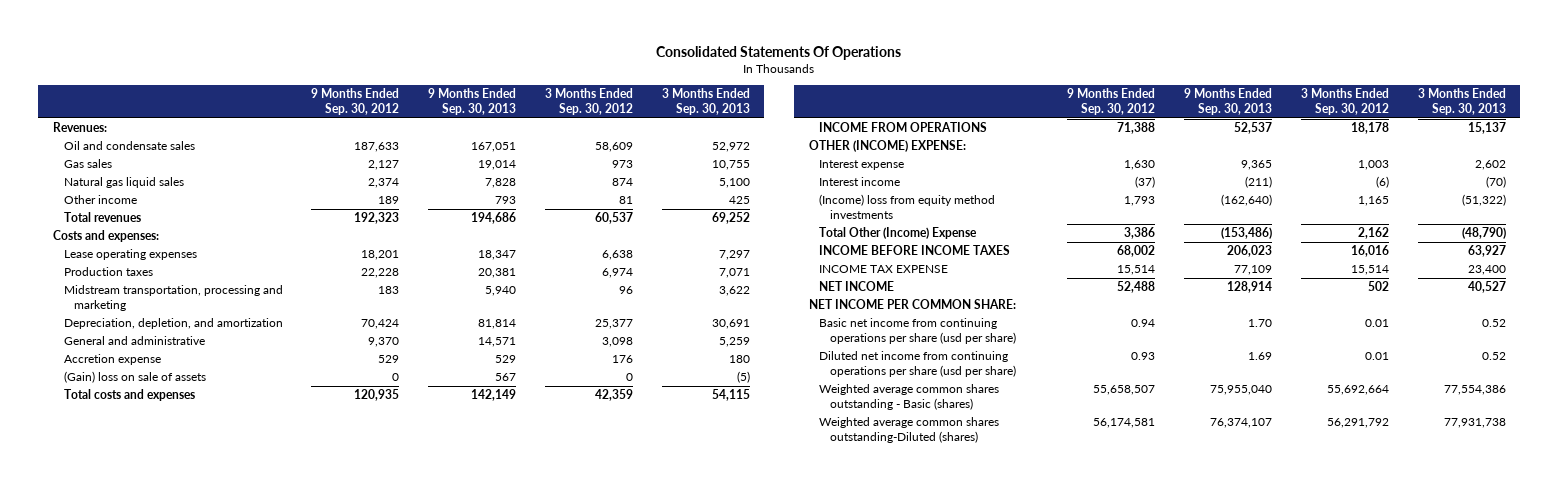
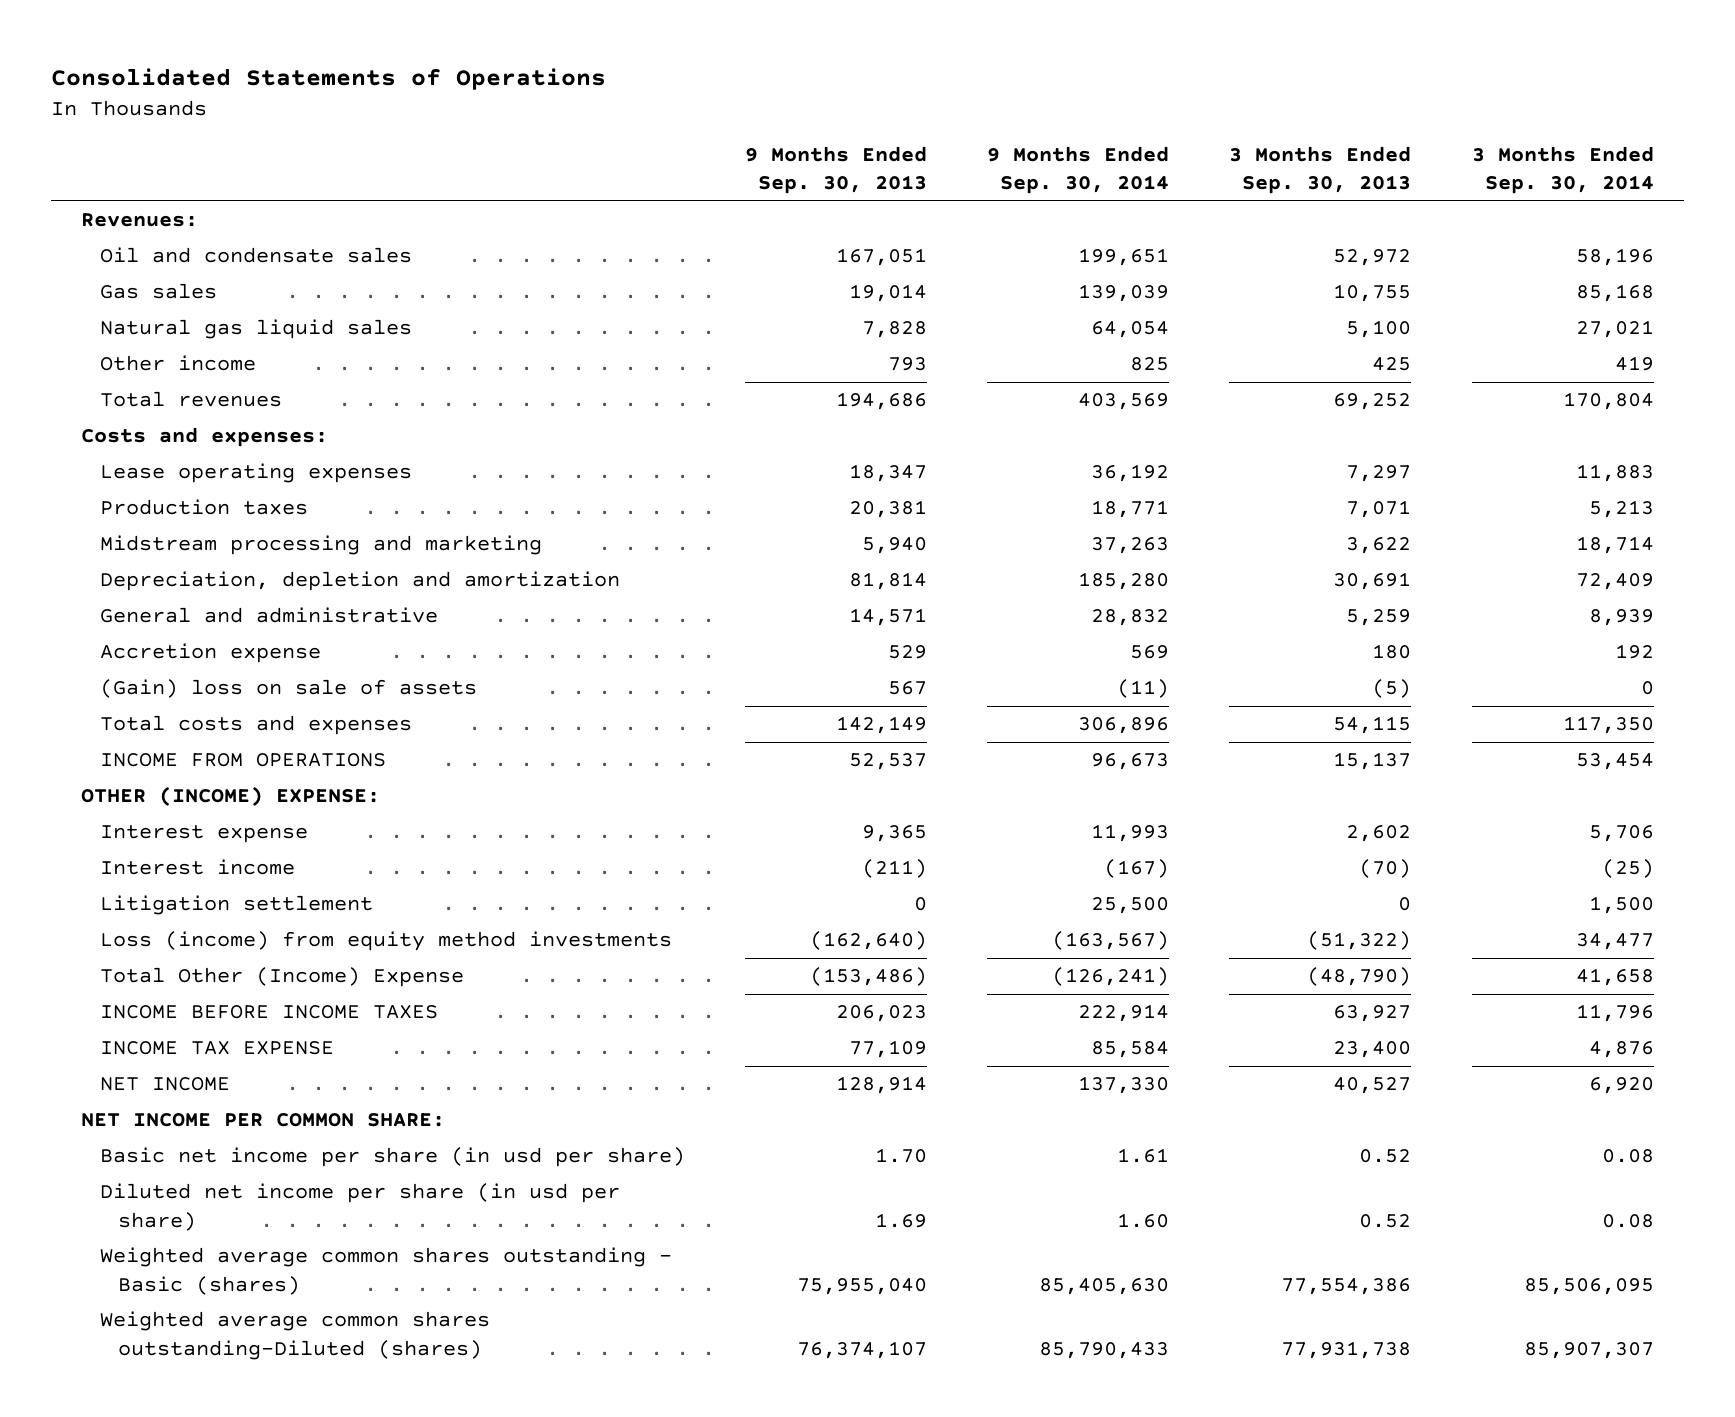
- Consolidated Statements Of Operations
+ Consolidated Statements of Operations
- | 9 Months Ended Sep. 30, 2012 | 9 Months Ended Sep. 30, 2013 | 3 Months Ended Sep. 30, 2012 | 3 Months Ended Sep. 30, 2013
+ | 9 Months Ended Sep. 30, 2013 | 9 Months Ended Sep. 30, 2014 | 3 Months Ended Sep. 30, 2013 | 3 Months Ended Sep. 30, 2014
- Midstream transportation, processing and marketing | 183 | 5,940 | 96 | 3,622
- Depreciation, depletion, and amortization | 70,424 | 81,814 | 25,377 | 30,691
+ Midstream processing and marketing | 5,940 | 37,263 | 3,622 | 18,714
+ Depreciation, depletion and amortization | 81,814 | 185,280 | 30,691 | 72,409
- (Income) loss from equity method investments | 1,793 | (162,640) | 1,165 | (51,322)
+ Litigation settlement | 0 | 25,500 | 0 | 1,500
+ Loss (income) from equity method investments | (162,640) | (163,567) | (51,322) | 34,477
- Basic net income from continuing operations per share (usd per share) | 0.94 | 1.70 | 0.01 | 0.52
- Diluted net income from continuing operations per share (usd per share) | 0.93 | 1.69 | 0.01 | 0.52
+ Basic net income per share (in usd per share) | 1.70 | 1.61 | 0.52 | 0.08
+ Diluted net income per share (in usd per share) | 1.69 | 1.60 | 0.52 | 0.08

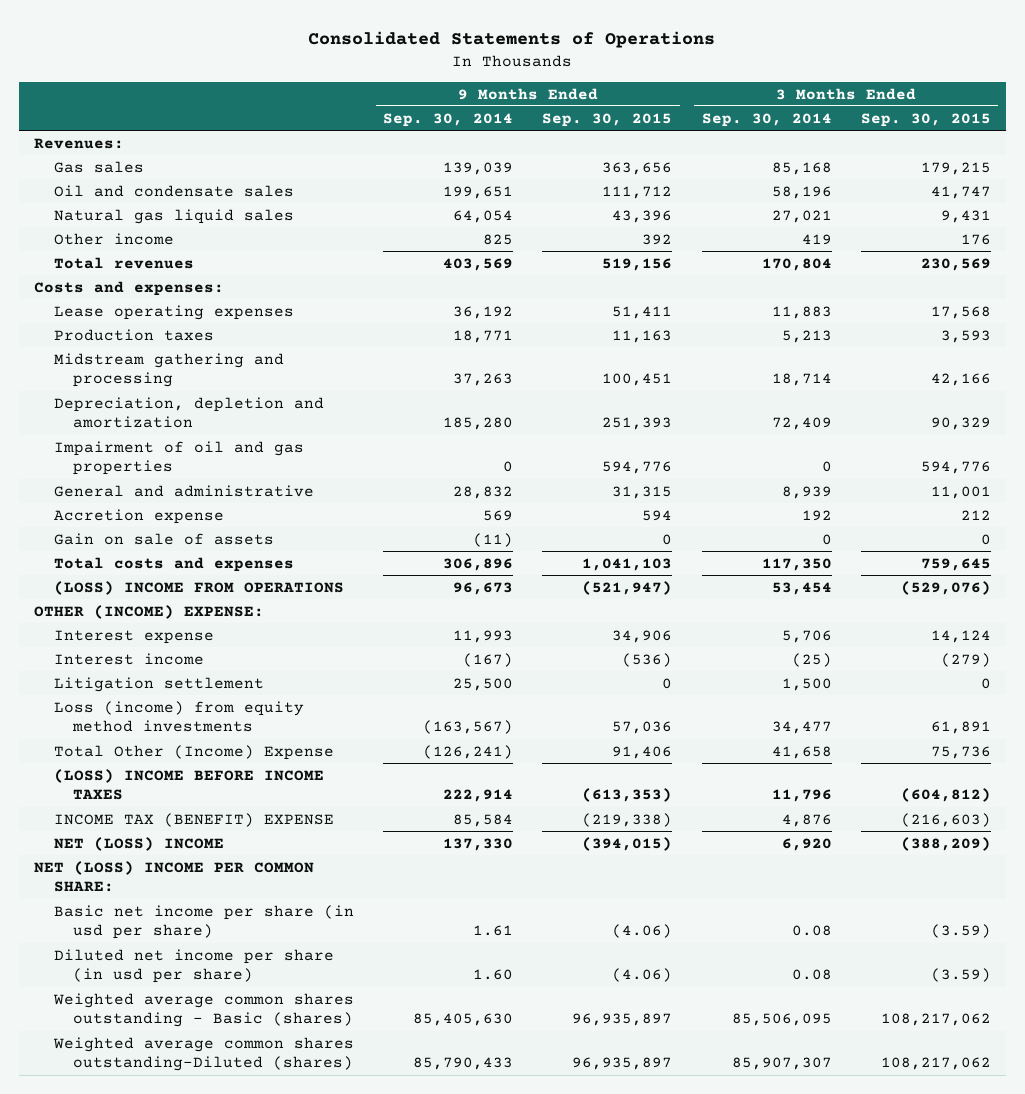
- | 9 Months Ended Sep. 30, 2013 | 9 Months Ended Sep. 30, 2014 | 3 Months Ended Sep. 30, 2013 | 3 Months Ended Sep. 30, 2014
+ | 9 Months Ended Sep. 30, 2014 | 9 Months Ended Sep. 30, 2015 | 3 Months Ended Sep. 30, 2014 | 3 Months Ended Sep. 30, 2015
moved down: Oil and condensate sales | 199,651 | 111,712 | 58,196 | 41,747
- Midstream processing and marketing | 5,940 | 37,263 | 3,622 | 18,714
+ Midstream gathering and processing | 37,263 | 100,451 | 18,714 | 42,166
+ Impairment of oil and gas properties | 0 | 594,776 | 0 | 594,776
- (Gain) loss on sale of assets | 567 | (11) | (5) | 0
+ Gain on sale of assets | (11) | 0 | 0 | 0
- INCOME FROM OPERATIONS | 52,537 | 96,673 | 15,137 | 53,454
+ (LOSS) INCOME FROM OPERATIONS | 96,673 | (521,947) | 53,454 | (529,076)
- INCOME BEFORE INCOME TAXES | 206,023 | 222,914 | 63,927 | 11,796
- INCOME TAX EXPENSE | 77,109 | 85,584 | 23,400 | 4,876
- NET INCOME | 128,914 | 137,330 | 40,527 | 6,920
- NET INCOME PER COMMON SHARE:
+ (LOSS) INCOME BEFORE INCOME TAXES | 222,914 | (613,353) | 11,796 | (604,812)
+ INCOME TAX (BENEFIT) EXPENSE | 85,584 | (219,338) | 4,876 | (216,603)
+ NET (LOSS) INCOME | 137,330 | (394,015) | 6,920 | (388,209)
+ NET (LOSS) INCOME PER COMMON SHARE:

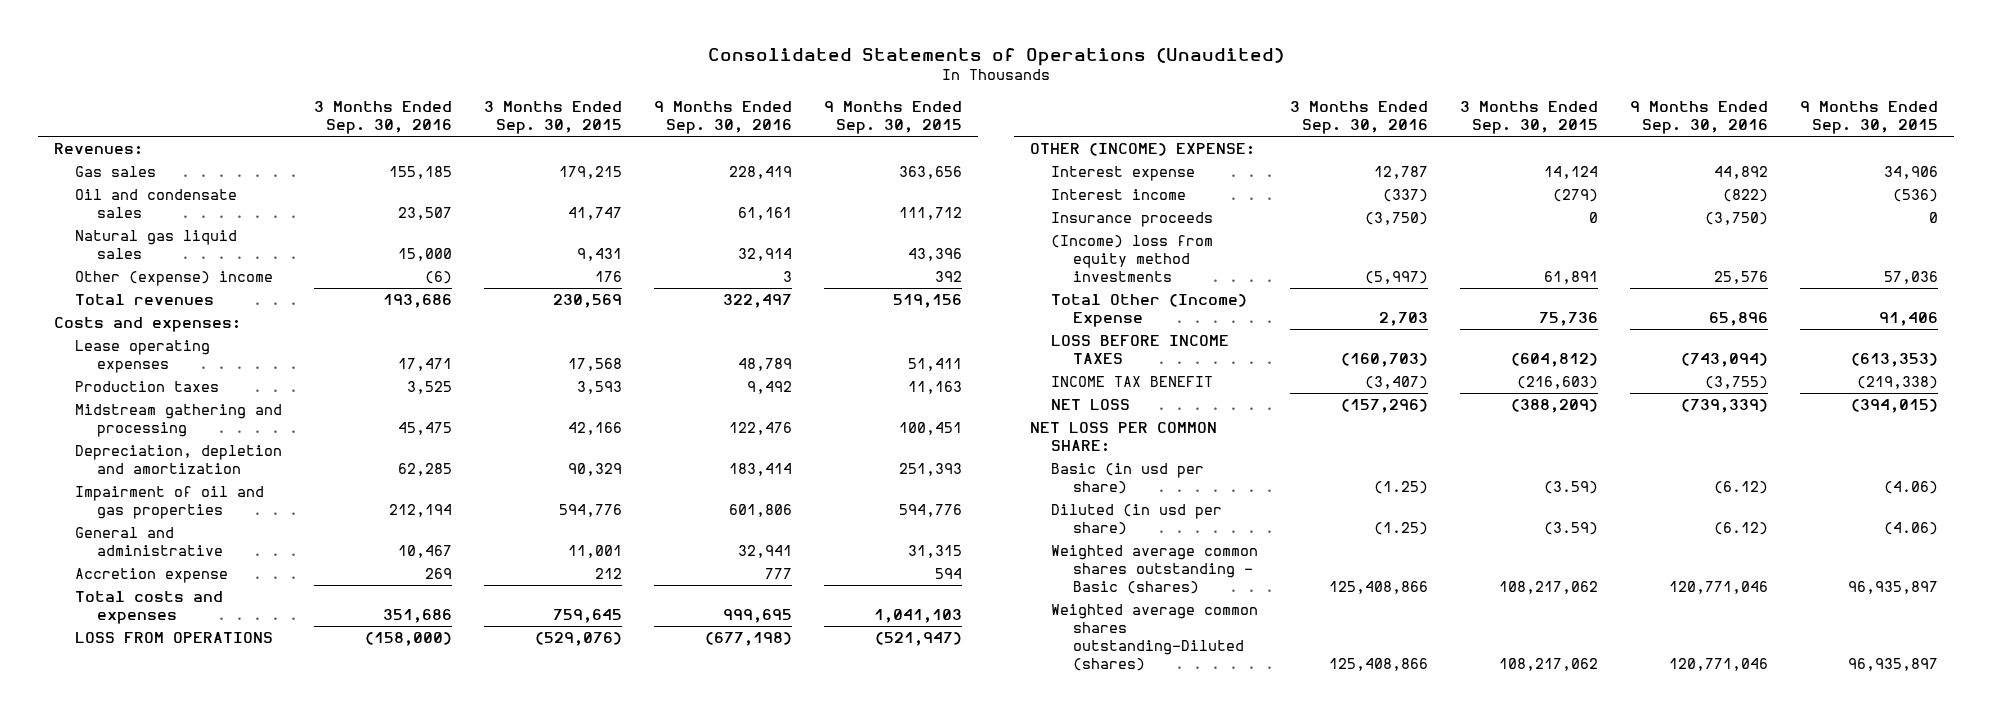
- Consolidated Statements of Operations
+ Consolidated Statements of Operations (Unaudited)
- | 9 Months Ended Sep. 30, 2014 | 9 Months Ended Sep. 30, 2015 | 3 Months Ended Sep. 30, 2014 | 3 Months Ended Sep. 30, 2015
+ | 3 Months Ended Sep. 30, 2016 | 3 Months Ended Sep. 30, 2015 | 9 Months Ended Sep. 30, 2016 | 9 Months Ended Sep. 30, 2015
- Other income | 825 | 392 | 419 | 176
+ Other (expense) income | (6) | 176 | 3 | 392
- Gain on sale of assets | (11) | 0 | 0 | 0
- (LOSS) INCOME FROM OPERATIONS | 96,673 | (521,947) | 53,454 | (529,076)
+ LOSS FROM OPERATIONS | (158,000) | (529,076) | (677,198) | (521,947)
- Litigation settlement | 25,500 | 0 | 1,500 | 0
- Loss (income) from equity method investments | (163,567) | 57,036 | 34,477 | 61,891
+ Insurance proceeds | (3,750) | 0 | (3,750) | 0
+ (Income) loss from equity method investments | (5,997) | 61,891 | 25,576 | 57,036
- (LOSS) INCOME BEFORE INCOME TAXES | 222,914 | (613,353) | 11,796 | (604,812)
- INCOME TAX (BENEFIT) EXPENSE | 85,584 | (219,338) | 4,876 | (216,603)
- NET (LOSS) INCOME | 137,330 | (394,015) | 6,920 | (388,209)
- NET (LOSS) INCOME PER COMMON SHARE:
- Basic net income per share (in usd per share) | 1.61 | (4.06) | 0.08 | (3.59)
- Diluted net income per share (in usd per share) | 1.60 | (4.06) | 0.08 | (3.59)
+ LOSS BEFORE INCOME TAXES | (160,703) | (604,812) | (743,094) | (613,353)
+ INCOME TAX BENEFIT | (3,407) | (216,603) | (3,755) | (219,338)
+ NET LOSS | (157,296) | (388,209) | (739,339) | (394,015)
+ NET LOSS PER COMMON SHARE:
+ Basic (in usd per share) | (1.25) | (3.59) | (6.12) | (4.06)
+ Diluted (in usd per share) | (1.25) | (3.59) | (6.12) | (4.06)

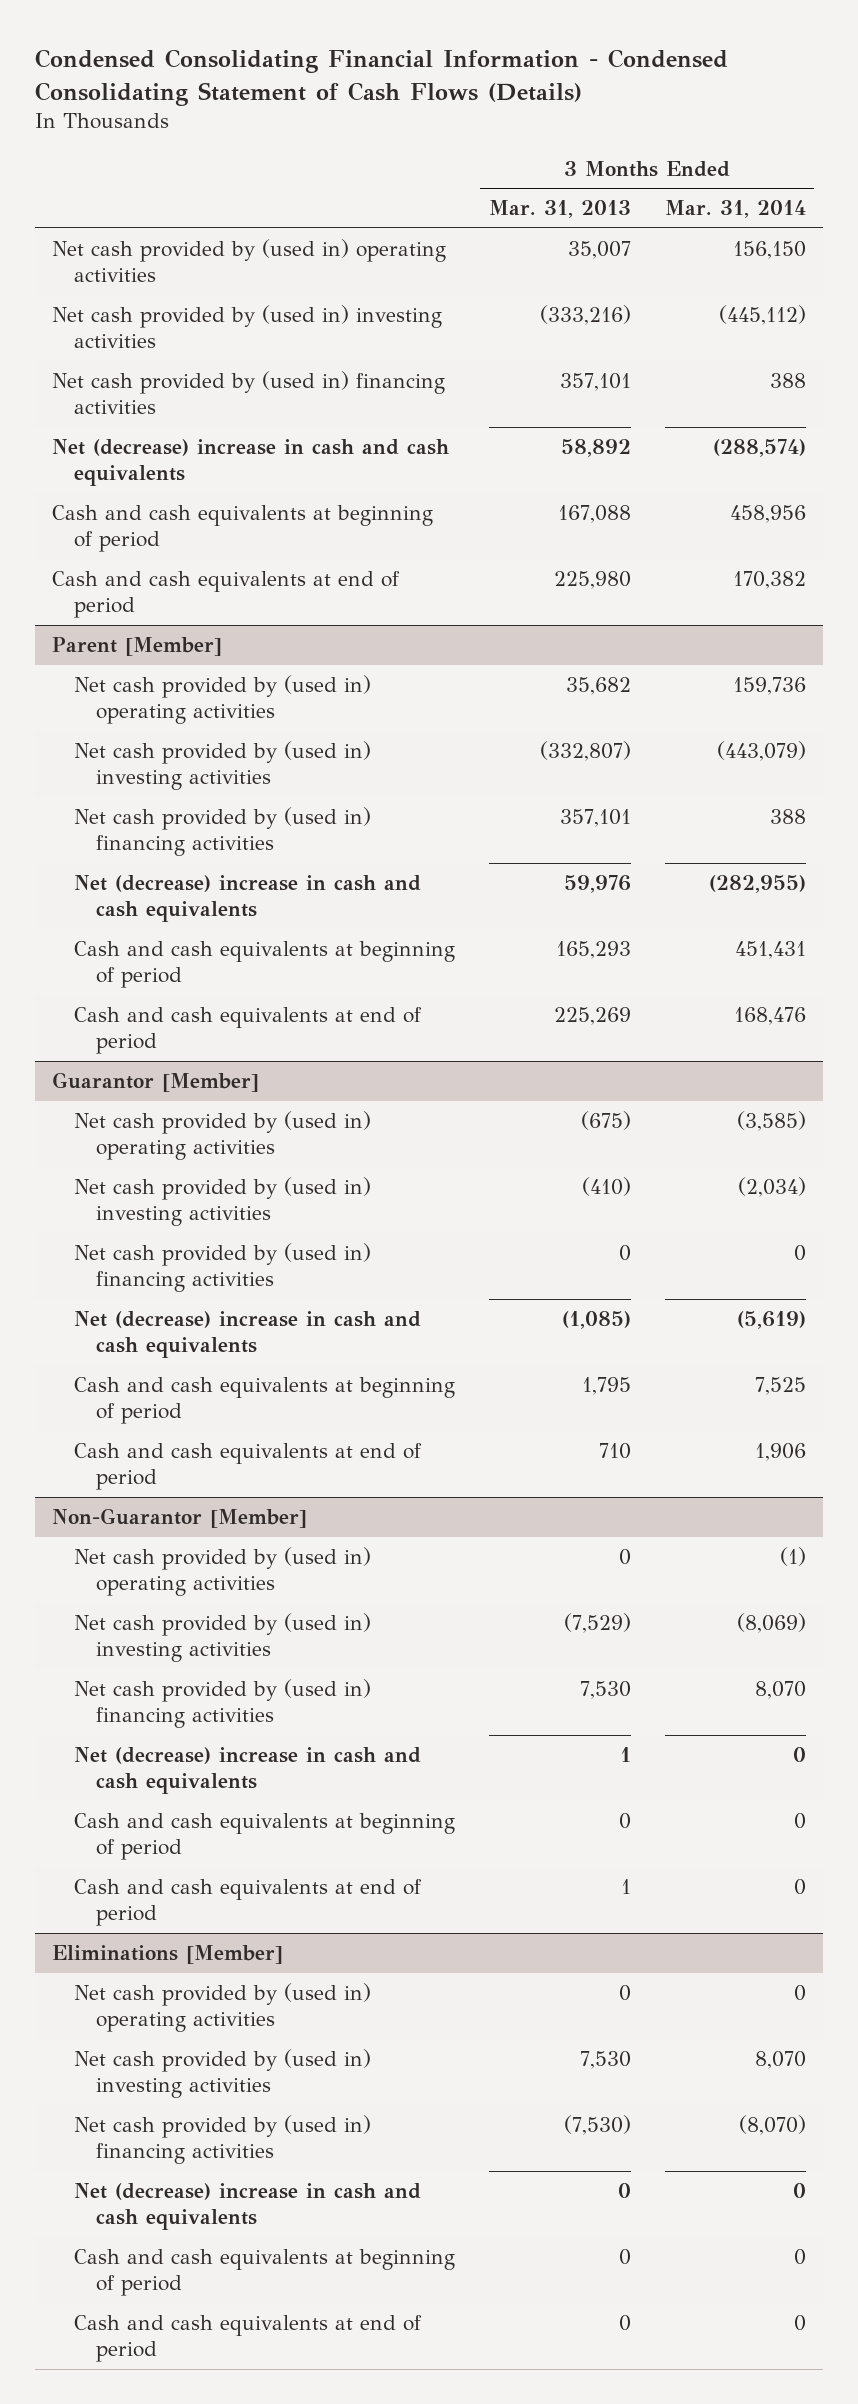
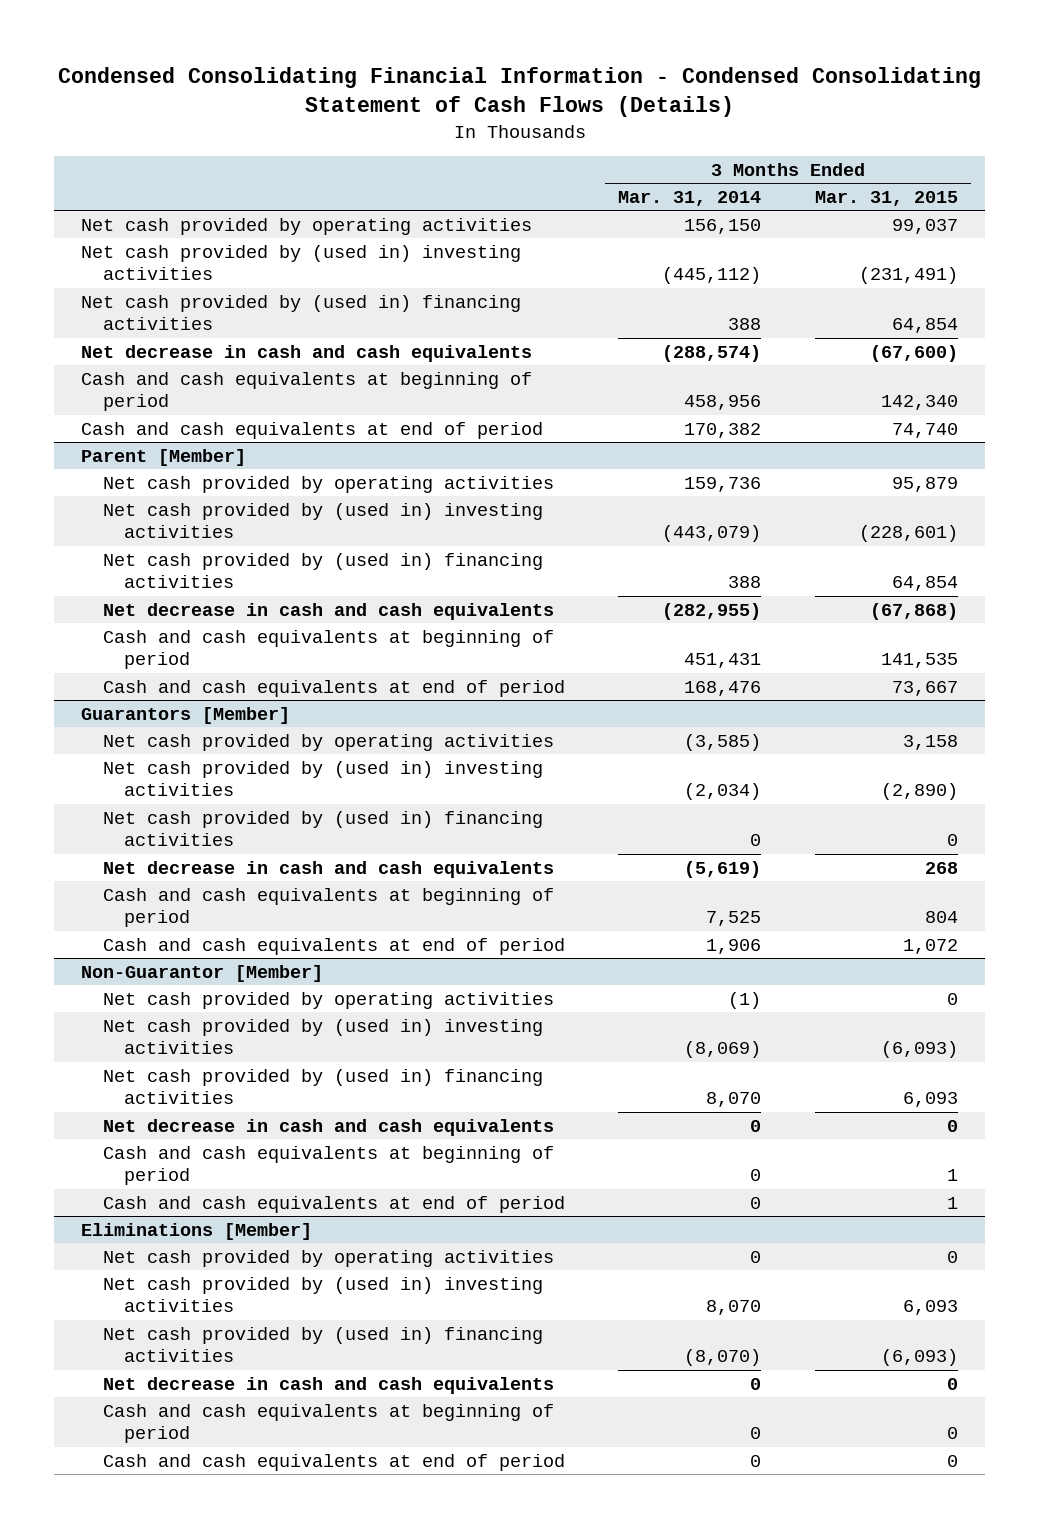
- | 3 Months Ended Mar. 31, 2013 | 3 Months Ended Mar. 31, 2014
+ | 3 Months Ended Mar. 31, 2014 | 3 Months Ended Mar. 31, 2015
- Net cash provided by (used in) operating activities | 35,007 | 156,150
+ Net cash provided by operating activities | 156,150 | 99,037
- Net (decrease) increase in cash and cash equivalents | 58,892 | (288,574)
+ Net decrease in cash and cash equivalents | (288,574) | (67,600)
@ Parent [Member]
- Net cash provided by (used in) operating activities | 35,682 | 159,736
+ Net cash provided by operating activities | 159,736 | 95,879
- Net (decrease) increase in cash and cash equivalents | 59,976 | (282,955)
+ Net decrease in cash and cash equivalents | (282,955) | (67,868)
- Guarantor [Member]
- Net cash provided by (used in) operating activities | (675) | (3,585)
+ Guarantors [Member]
+ Net cash provided by operating activities | (3,585) | 3,158
- Net (decrease) increase in cash and cash equivalents | (1,085) | (5,619)
+ Net decrease in cash and cash equivalents | (5,619) | 268
@ Non-Guarantor [Member]
- Net cash provided by (used in) operating activities | 0 | (1)
+ Net cash provided by operating activities | (1) | 0
- Net (decrease) increase in cash and cash equivalents | 1 | 0
+ Net decrease in cash and cash equivalents | 0 | 0
@ Eliminations [Member]
- Net cash provided by (used in) operating activities | 0 | 0
+ Net cash provided by operating activities | 0 | 0
- Net (decrease) increase in cash and cash equivalents | 0 | 0
+ Net decrease in cash and cash equivalents | 0 | 0

